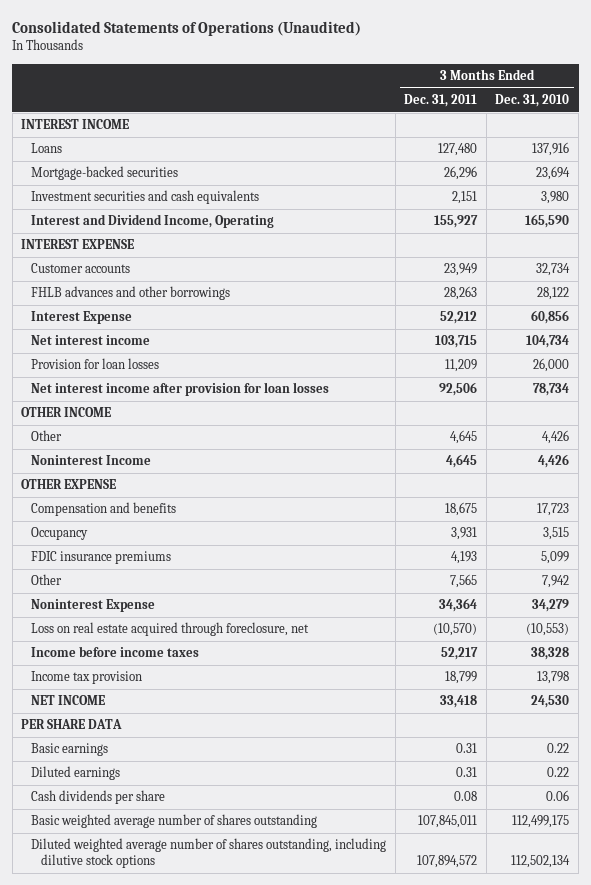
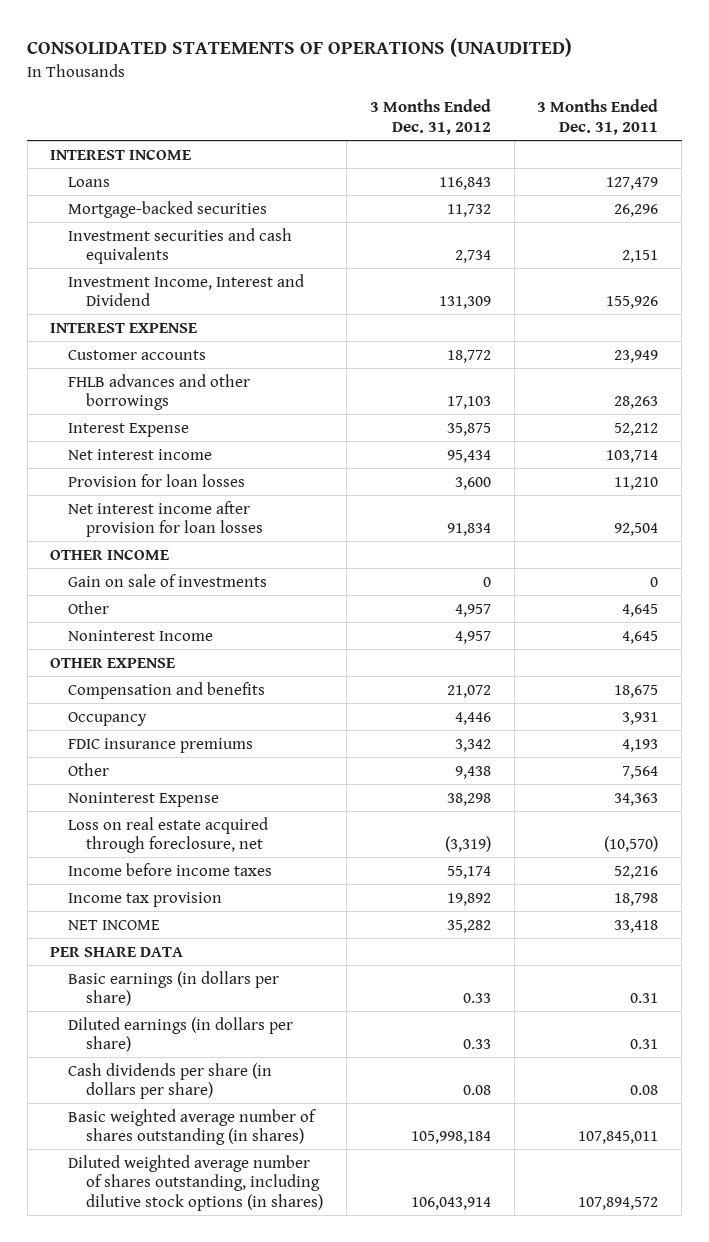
- Consolidated Statements of Operations (Unaudited)
+ CONSOLIDATED STATEMENTS OF OPERATIONS (UNAUDITED)
- | 3 Months Ended Dec. 31, 2011 | 3 Months Ended Dec. 31, 2010
+ | 3 Months Ended Dec. 31, 2012 | 3 Months Ended Dec. 31, 2011
- Loans | 127,480 | 137,916
+ Loans | 116,843 | 127,479
- Interest and Dividend Income, Operating | 155,927 | 165,590
+ Investment Income, Interest and Dividend | 131,309 | 155,926
- Net interest income | 103,715 | 104,734
- Provision for loan losses | 11,209 | 26,000
- Net interest income after provision for loan losses | 92,506 | 78,734
+ Net interest income | 95,434 | 103,714
+ Provision for loan losses | 3,600 | 11,210
+ Net interest income after provision for loan losses | 91,834 | 92,504
+ Gain on sale of investments | 0 | 0
- Other | 7,565 | 7,942
- Noninterest Expense | 34,364 | 34,279
+ Other | 9,438 | 7,564
+ Noninterest Expense | 38,298 | 34,363
- Income before income taxes | 52,217 | 38,328
- Income tax provision | 18,799 | 13,798
+ Income before income taxes | 55,174 | 52,216
+ Income tax provision | 19,892 | 18,798
- Basic earnings | 0.31 | 0.22
- Diluted earnings | 0.31 | 0.22
- Cash dividends per share | 0.08 | 0.06
- Basic weighted average number of shares outstanding | 107,845,011 | 112,499,175
- Diluted weighted average number of shares outstanding, including dilutive stock options | 107,894,572 | 112,502,134
+ Basic earnings (in dollars per share) | 0.33 | 0.31
+ Diluted earnings (in dollars per share) | 0.33 | 0.31
+ Cash dividends per share (in dollars per share) | 0.08 | 0.08
+ Basic weighted average number of shares outstanding (in shares) | 105,998,184 | 107,845,011
+ Diluted weighted average number of shares outstanding, including dilutive stock options (in shares) | 106,043,914 | 107,894,572

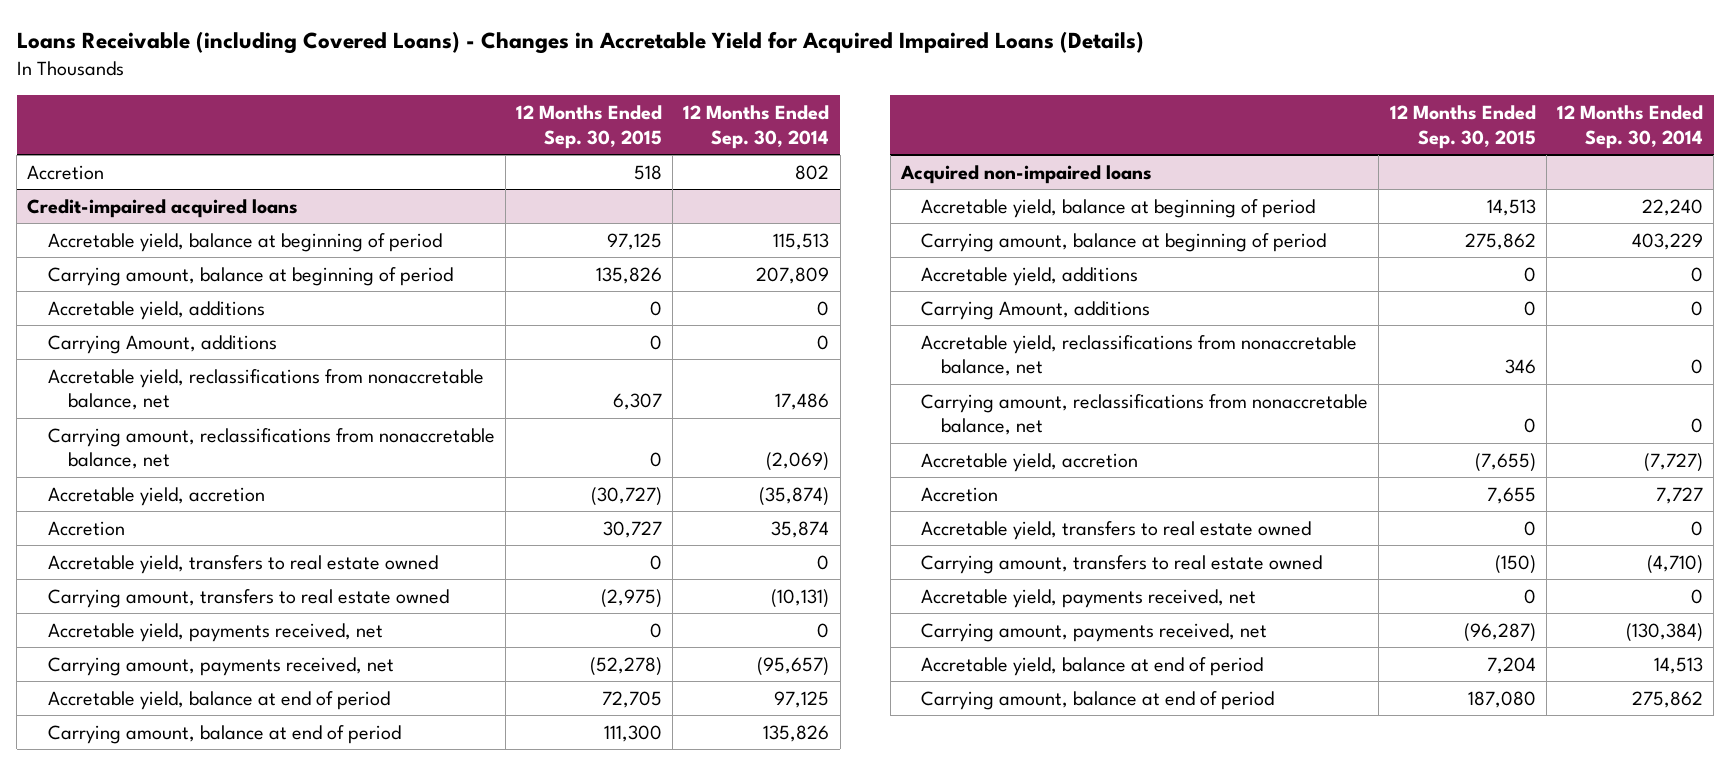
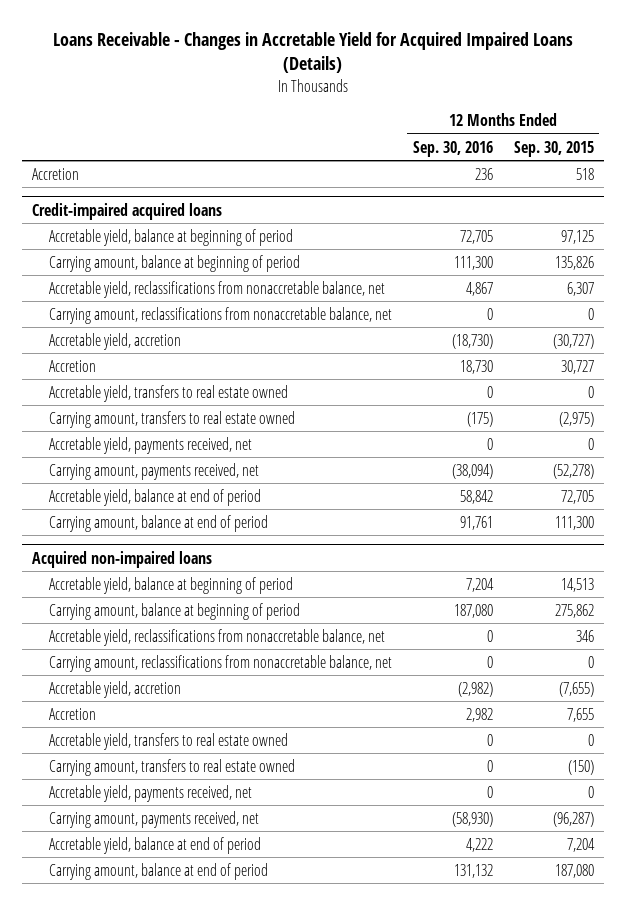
- Loans Receivable (including Covered Loans) - Changes in Accretable Yield for Acquired Impaired Loans (Details)
+ Loans Receivable - Changes in Accretable Yield for Acquired Impaired Loans (Details)
- | 12 Months Ended Sep. 30, 2015 | 12 Months Ended Sep. 30, 2014
+ | 12 Months Ended Sep. 30, 2016 | 12 Months Ended Sep. 30, 2015
@ Credit-impaired acquired loans
- Accretable yield, additions | 0 | 0
- Carrying Amount, additions | 0 | 0
@ Acquired non-impaired loans
- Accretable yield, additions | 0 | 0
- Carrying Amount, additions | 0 | 0

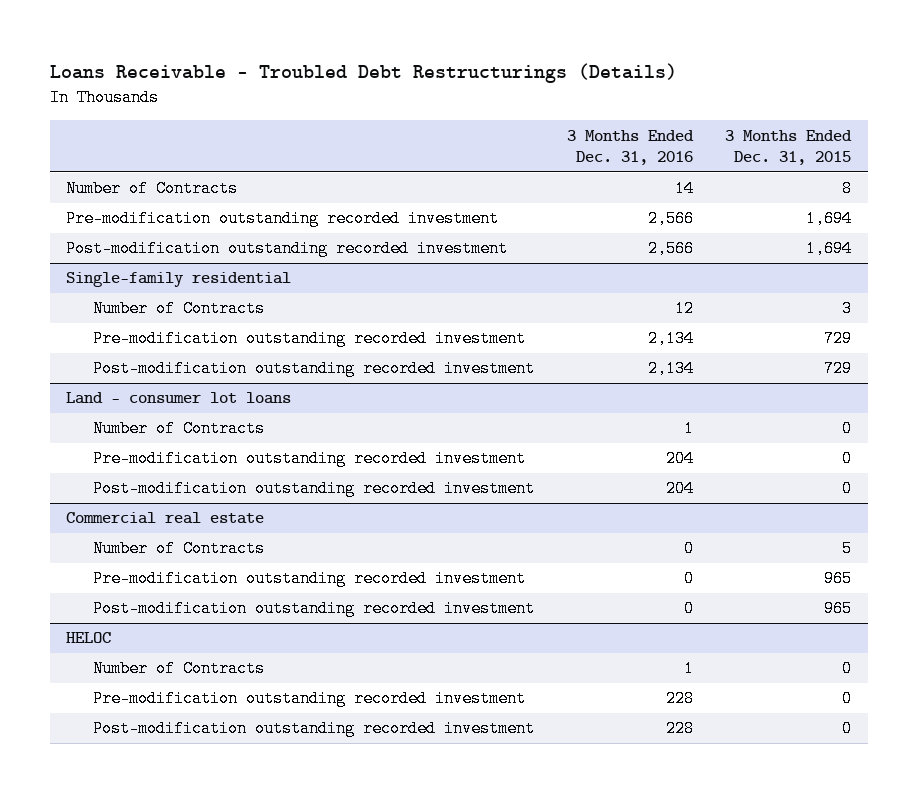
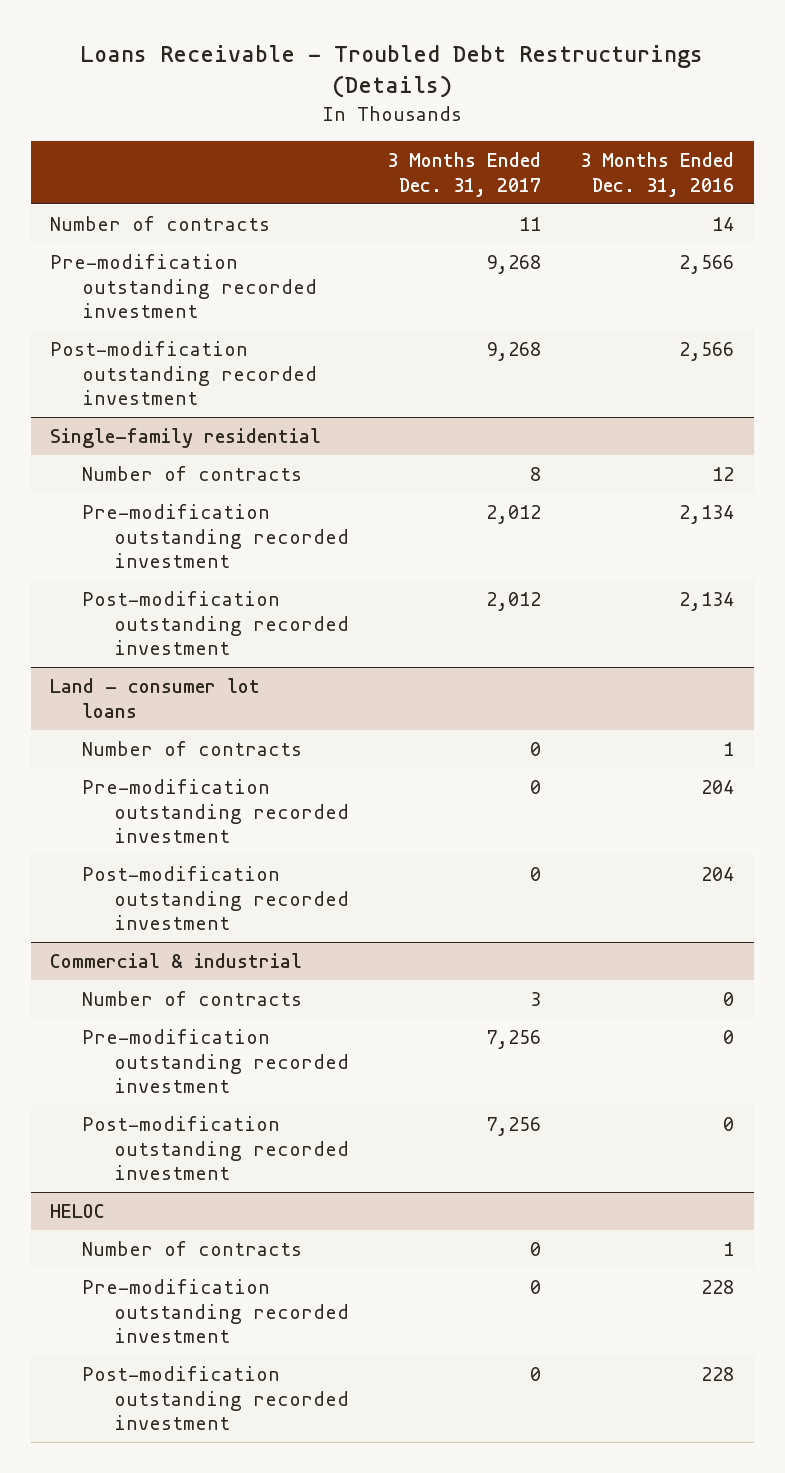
- | 3 Months Ended Dec. 31, 2016 | 3 Months Ended Dec. 31, 2015
+ | 3 Months Ended Dec. 31, 2017 | 3 Months Ended Dec. 31, 2016
- Number of Contracts | 14 | 8
+ Number of contracts | 11 | 14
@ Single-family residential
- Number of Contracts | 12 | 3
+ Number of contracts | 8 | 12
@ Land - consumer lot loans
- Number of Contracts | 1 | 0
+ Number of contracts | 0 | 1
- Commercial real estate
- Number of Contracts | 0 | 5
+ Commercial & industrial
+ Number of contracts | 3 | 0
@ HELOC
- Number of Contracts | 1 | 0
+ Number of contracts | 0 | 1

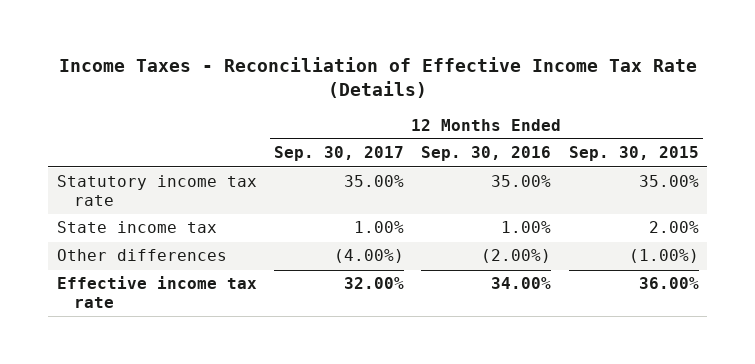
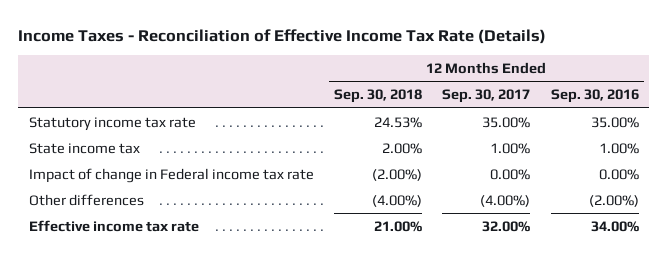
- | 12 Months Ended Sep. 30, 2017 | 12 Months Ended Sep. 30, 2016 | 12 Months Ended Sep. 30, 2015
+ | 12 Months Ended Sep. 30, 2018 | 12 Months Ended Sep. 30, 2017 | 12 Months Ended Sep. 30, 2016
+ Impact of change in Federal income tax rate | (2.00%) | 0.00% | 0.00%

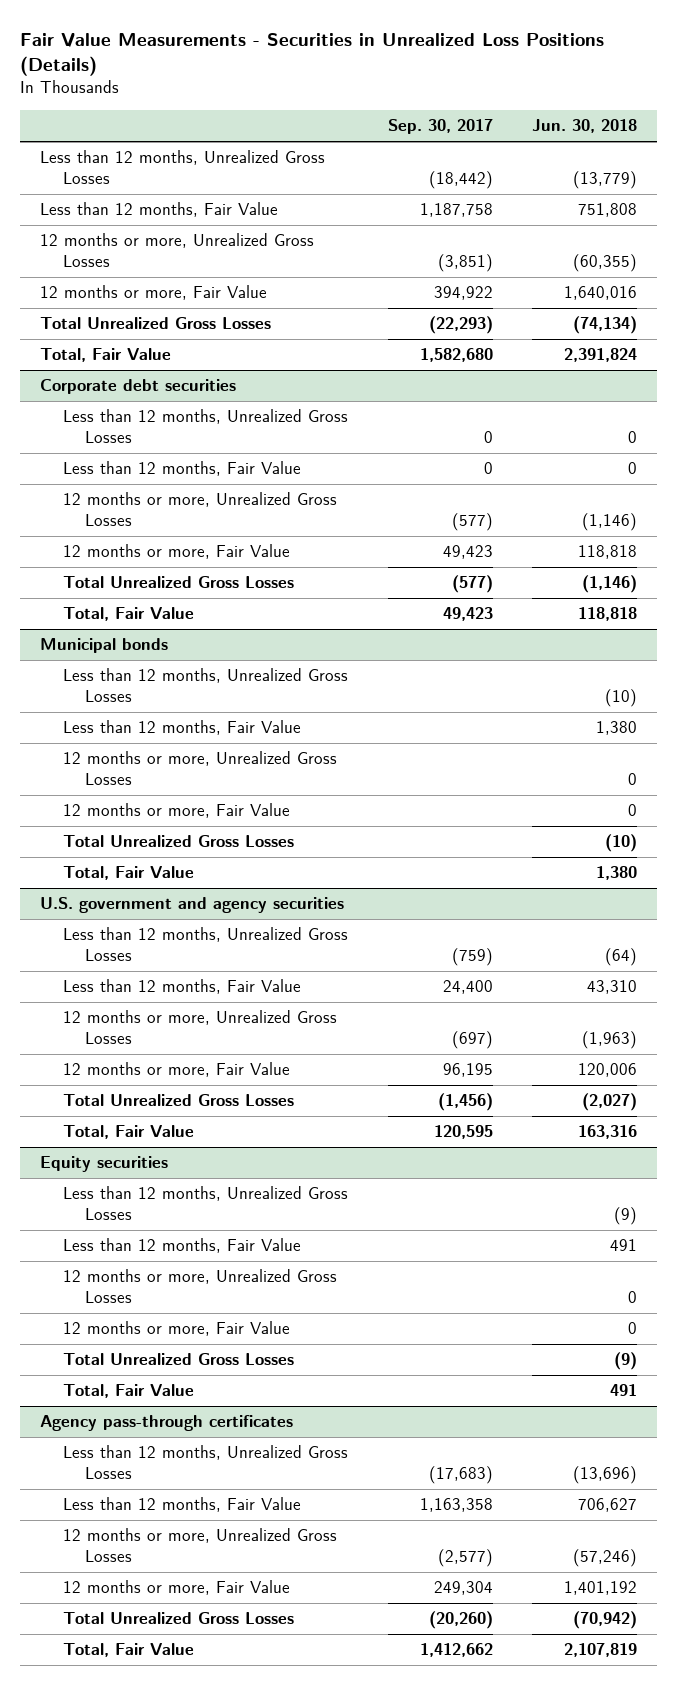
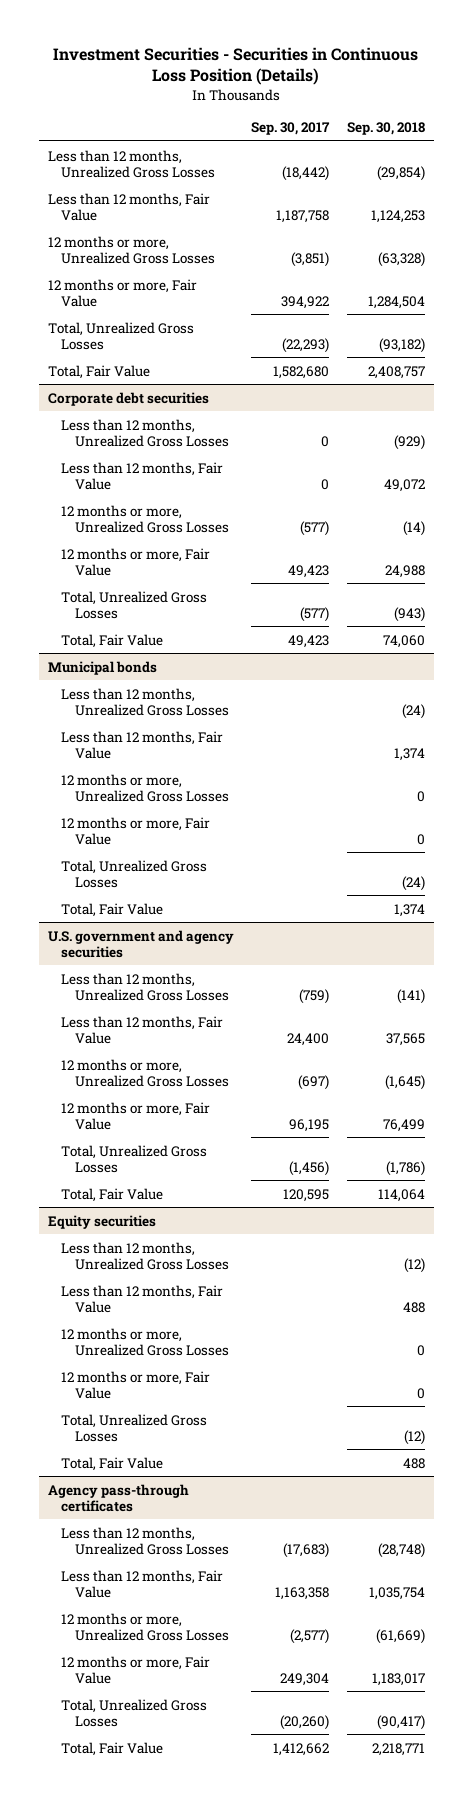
- Fair Value Measurements - Securities in Unrealized Loss Positions (Details)
+ Investment Securities - Securities in Continuous Loss Position (Details)
- | Sep. 30, 2017 | Jun. 30, 2018
+ | Sep. 30, 2017 | Sep. 30, 2018
- Total Unrealized Gross Losses | (22,293) | (74,134)
+ Total, Unrealized Gross Losses | (22,293) | (93,182)
@ Corporate debt securities
- Total Unrealized Gross Losses | (577) | (1,146)
+ Total, Unrealized Gross Losses | (577) | (943)
@ Municipal bonds
- Total Unrealized Gross Losses | | (10)
+ Total, Unrealized Gross Losses | | (24)
@ U.S. government and agency securities
- Total Unrealized Gross Losses | (1,456) | (2,027)
+ Total, Unrealized Gross Losses | (1,456) | (1,786)
@ Equity securities
- Total Unrealized Gross Losses | | (9)
+ Total, Unrealized Gross Losses | | (12)
@ Agency pass-through certificates
- Total Unrealized Gross Losses | (20,260) | (70,942)
+ Total, Unrealized Gross Losses | (20,260) | (90,417)

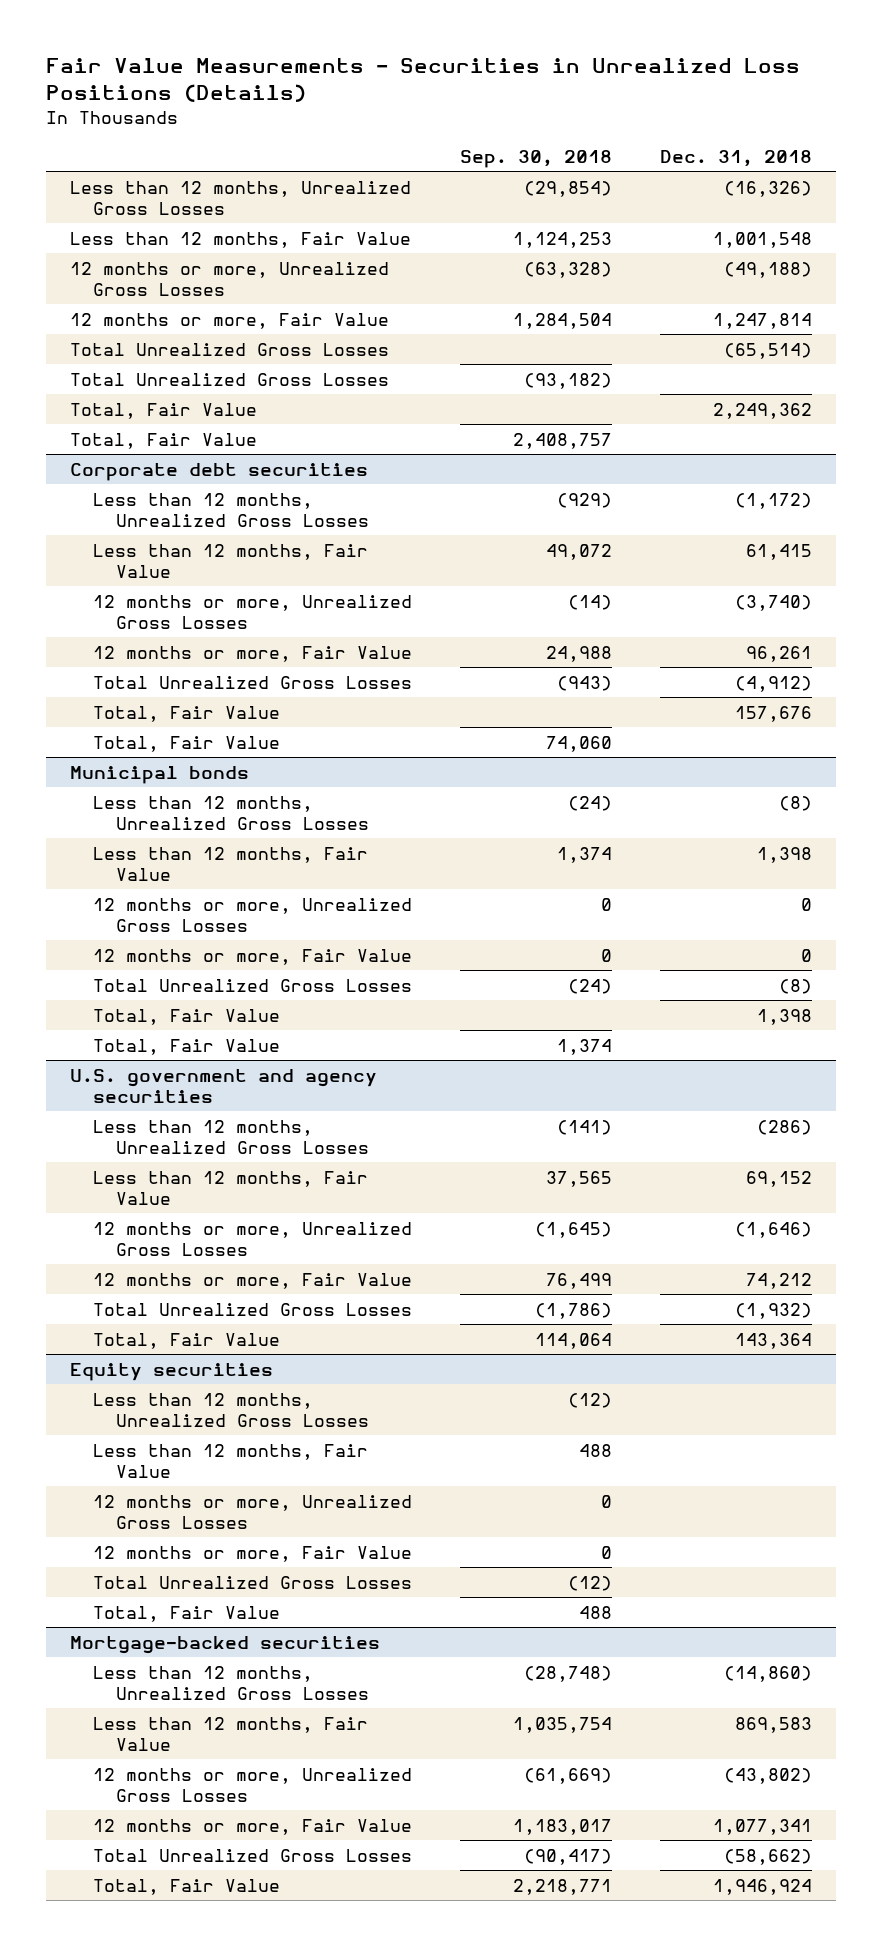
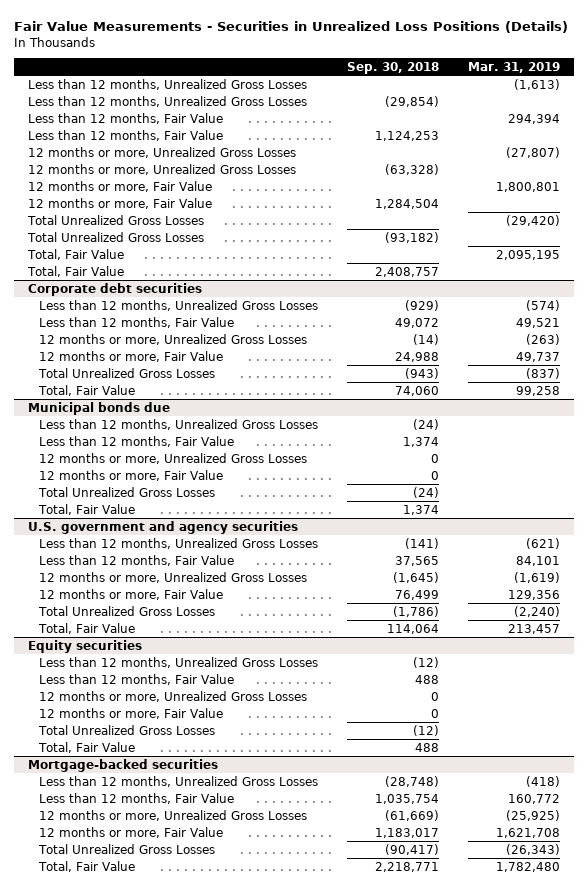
- | Sep. 30, 2018 | Dec. 31, 2018
+ | Sep. 30, 2018 | Mar. 31, 2019
+ Less than 12 months, Unrealized Gross Losses | | (1,613)
+ Less than 12 months, Fair Value | | 294,394
+ 12 months or more, Unrealized Gross Losses | | (27,807)
+ 12 months or more, Fair Value | | 1,800,801
@ Corporate debt securities
- Total, Fair Value | | 157,676
- Municipal bonds
+ Municipal bonds due
- Total, Fair Value | | 1,398

